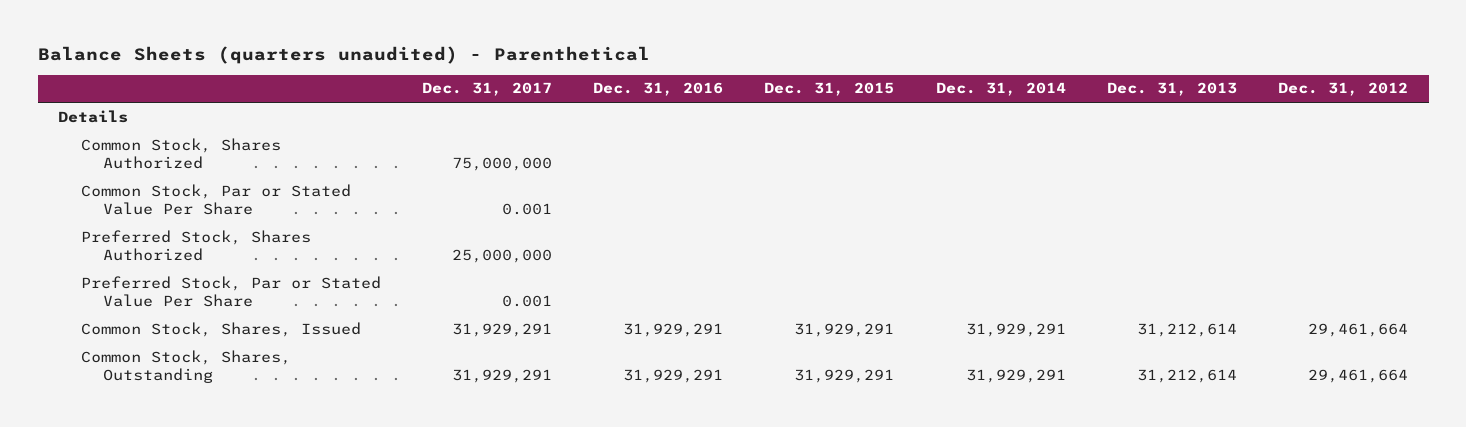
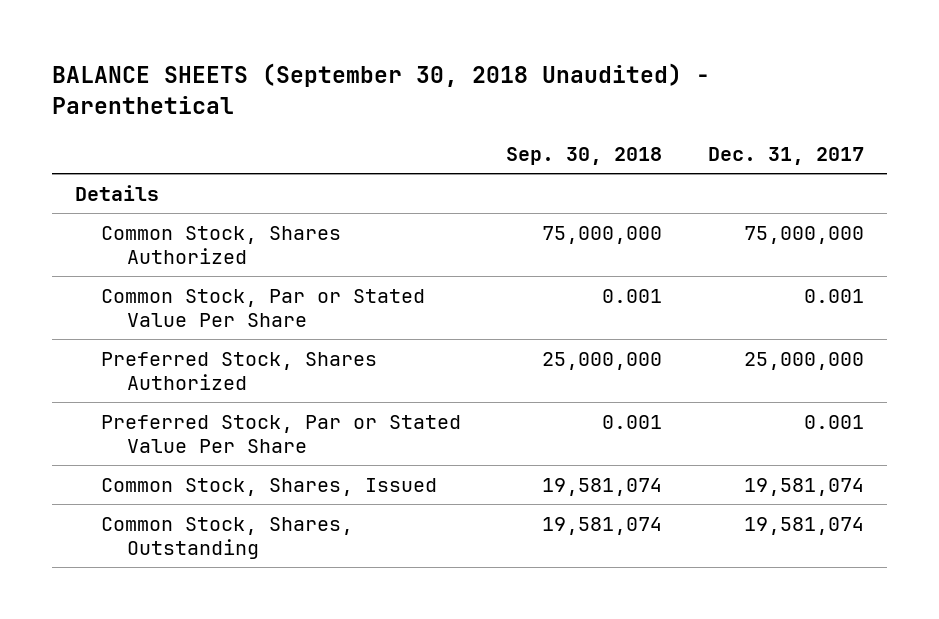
- Balance Sheets (quarters unaudited) - Parenthetical
+ BALANCE SHEETS (September 30, 2018 Unaudited) - Parenthetical
- | Dec. 31, 2017 | Dec. 31, 2016 | Dec. 31, 2015 | Dec. 31, 2014 | Dec. 31, 2013 | Dec. 31, 2012
+ | Sep. 30, 2018 | Dec. 31, 2017
- Common Stock, Shares, Issued | 31,929,291 | 31,929,291 | 31,929,291 | 31,929,291 | 31,212,614 | 29,461,664
- Common Stock, Shares, Outstanding | 31,929,291 | 31,929,291 | 31,929,291 | 31,929,291 | 31,212,614 | 29,461,664
+ Common Stock, Shares, Issued | 19,581,074 | 19,581,074
+ Common Stock, Shares, Outstanding | 19,581,074 | 19,581,074

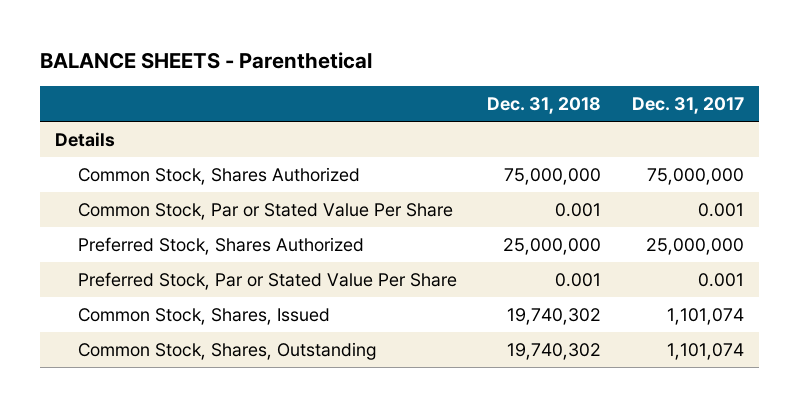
- BALANCE SHEETS (September 30, 2018 Unaudited) - Parenthetical
+ BALANCE SHEETS - Parenthetical
- | Sep. 30, 2018 | Dec. 31, 2017
+ | Dec. 31, 2018 | Dec. 31, 2017
- Common Stock, Shares, Issued | 19,581,074 | 19,581,074
- Common Stock, Shares, Outstanding | 19,581,074 | 19,581,074
+ Common Stock, Shares, Issued | 19,740,302 | 1,101,074
+ Common Stock, Shares, Outstanding | 19,740,302 | 1,101,074

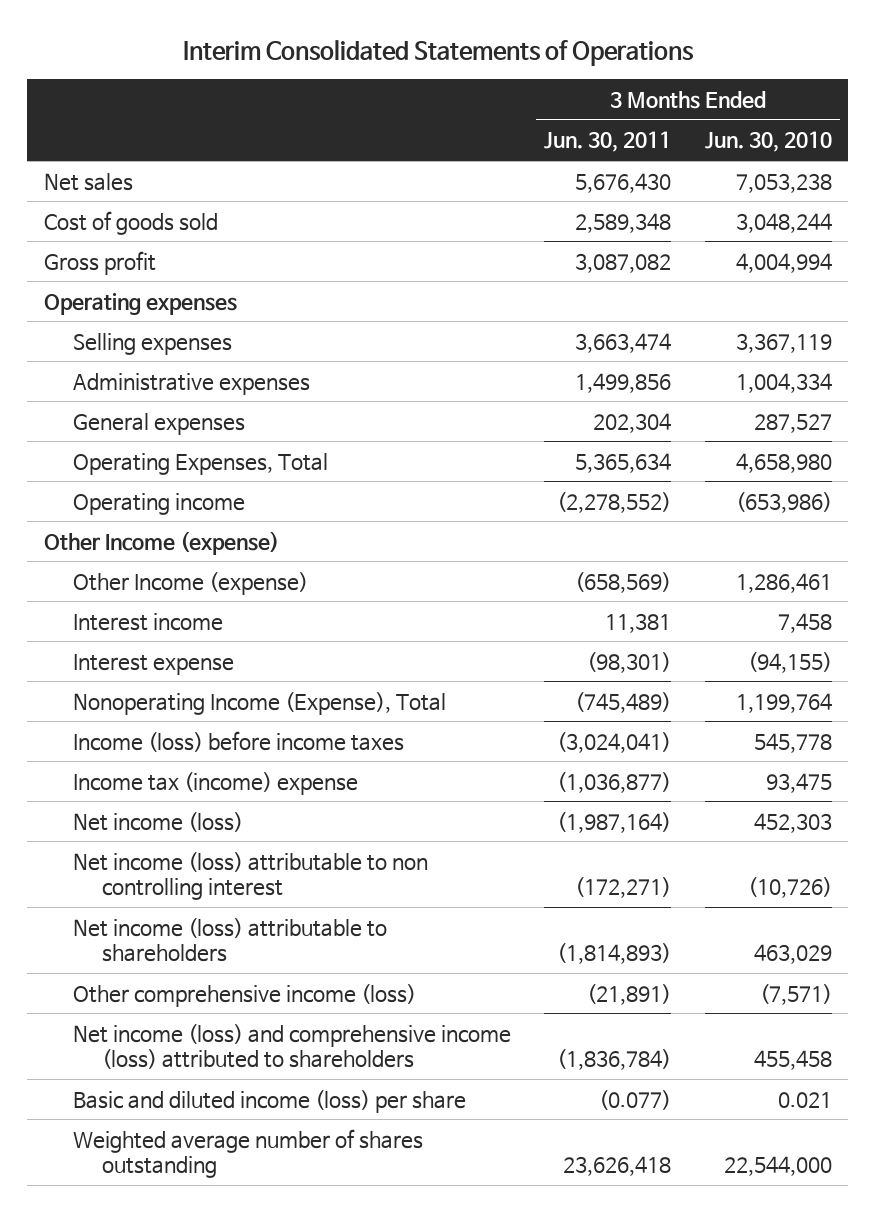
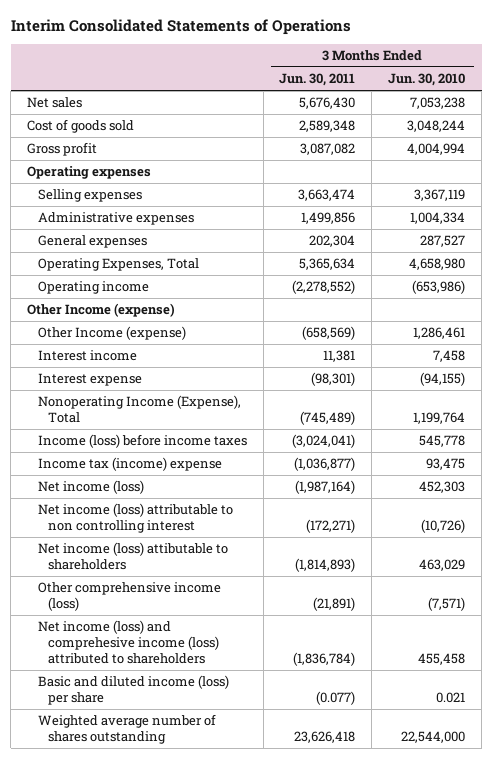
- Net income (loss) attributable to shareholders | (1,814,893) | 463,029
+ Net income (loss) attibutable to shareholders | (1,814,893) | 463,029
- Net income (loss) and comprehensive income (loss) attributed to shareholders | (1,836,784) | 455,458
+ Net income (loss) and comprehesive income (loss) attributed to shareholders | (1,836,784) | 455,458

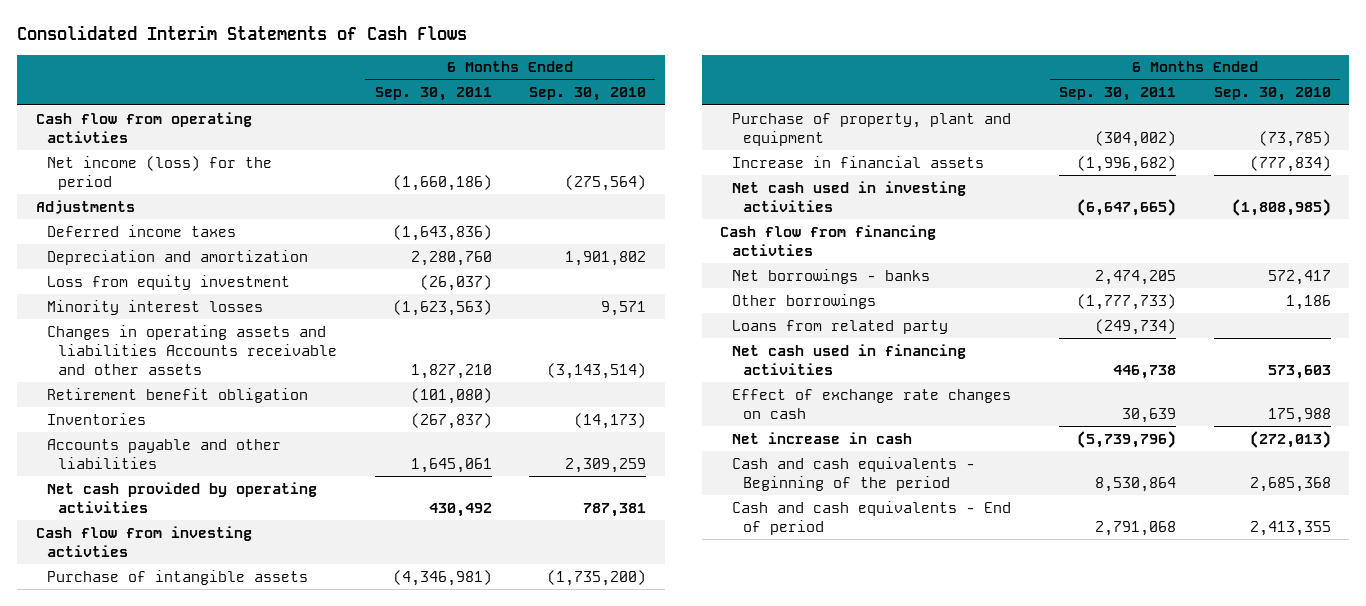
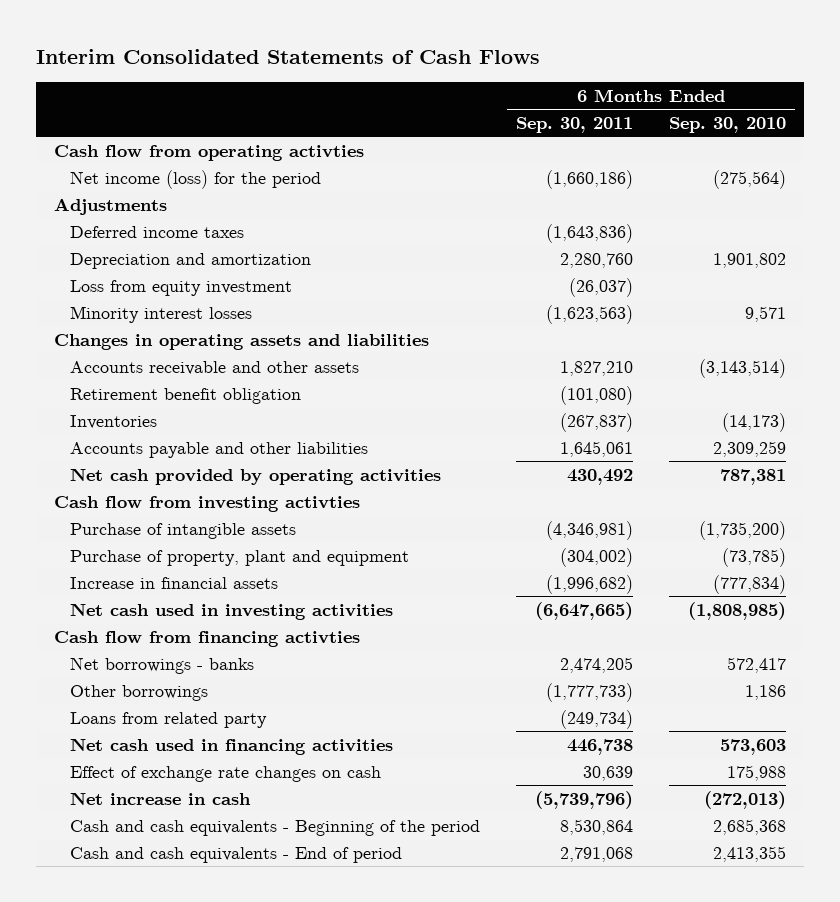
- Consolidated Interim Statements of Cash Flows
+ Interim Consolidated Statements of Cash Flows
- Changes in operating assets and liabilities Accounts receivable and other assets | 1,827,210 | (3,143,514)
+ Changes in operating assets and liabilities
+ Accounts receivable and other assets | 1,827,210 | (3,143,514)

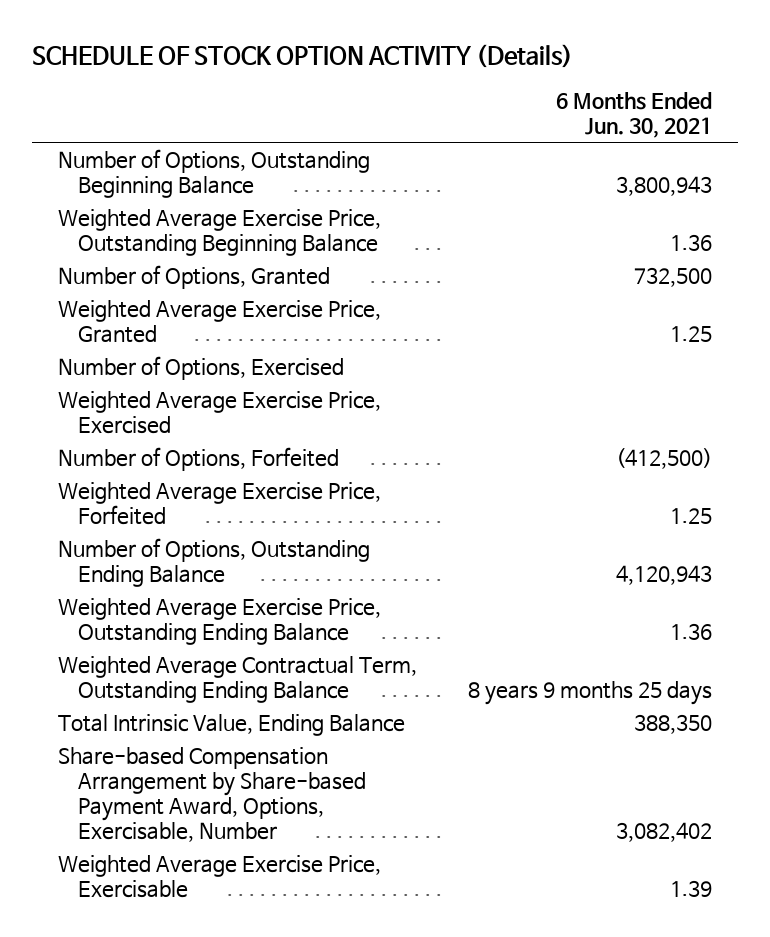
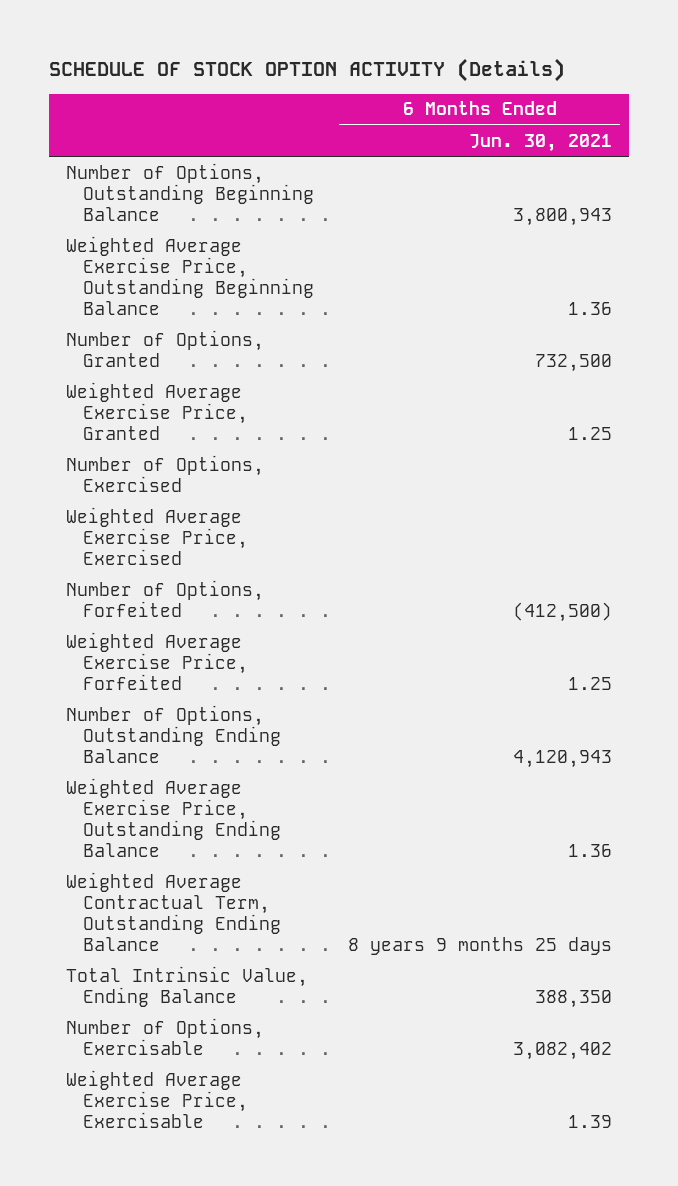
- Share-based Compensation Arrangement by Share-based Payment Award, Options, Exercisable, Number | 3,082,402
+ Number of Options, Exercisable | 3,082,402

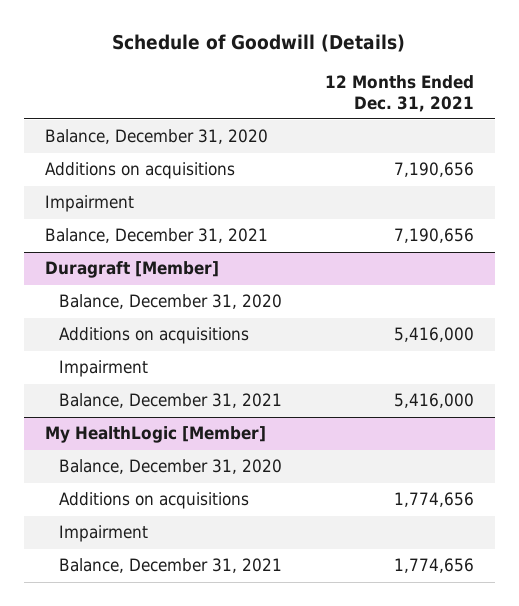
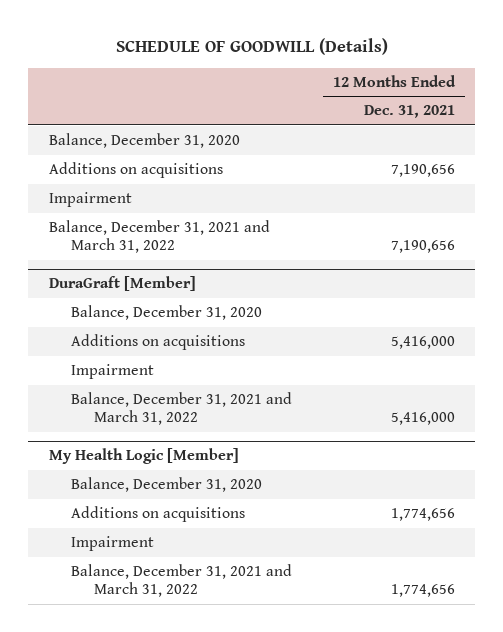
- Schedule of Goodwill (Details)
+ SCHEDULE OF GOODWILL (Details)
- Balance, December 31, 2021 | 7,190,656
- Duragraft [Member]
+ Balance, December 31, 2021 and March 31, 2022 | 7,190,656
+ DuraGraft [Member]
- Balance, December 31, 2021 | 5,416,000
- My HealthLogic [Member]
+ Balance, December 31, 2021 and March 31, 2022 | 5,416,000
+ My Health Logic [Member]
- Balance, December 31, 2021 | 1,774,656
+ Balance, December 31, 2021 and March 31, 2022 | 1,774,656

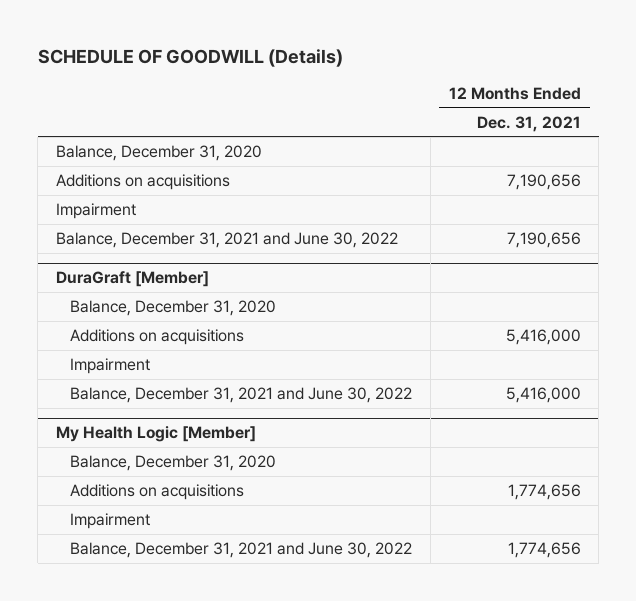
- Balance, December 31, 2021 and March 31, 2022 | 7,190,656
+ Balance, December 31, 2021 and June 30, 2022 | 7,190,656
@ DuraGraft [Member]
- Balance, December 31, 2021 and March 31, 2022 | 5,416,000
+ Balance, December 31, 2021 and June 30, 2022 | 5,416,000
@ My Health Logic [Member]
- Balance, December 31, 2021 and March 31, 2022 | 1,774,656
+ Balance, December 31, 2021 and June 30, 2022 | 1,774,656

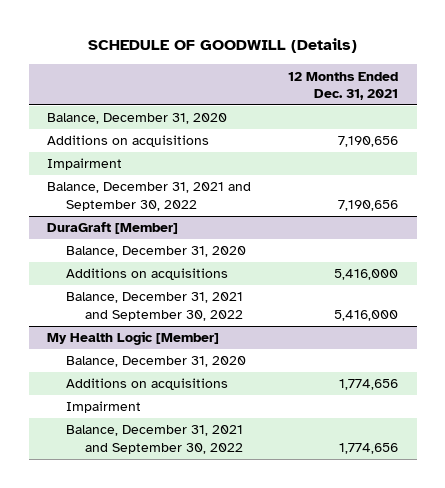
- Balance, December 31, 2021 and June 30, 2022 | 7,190,656
+ Balance, December 31, 2021 and September 30, 2022 | 7,190,656
@ DuraGraft [Member]
- Impairment
- Balance, December 31, 2021 and June 30, 2022 | 5,416,000
+ Balance, December 31, 2021 and September 30, 2022 | 5,416,000
@ My Health Logic [Member]
- Balance, December 31, 2021 and June 30, 2022 | 1,774,656
+ Balance, December 31, 2021 and September 30, 2022 | 1,774,656

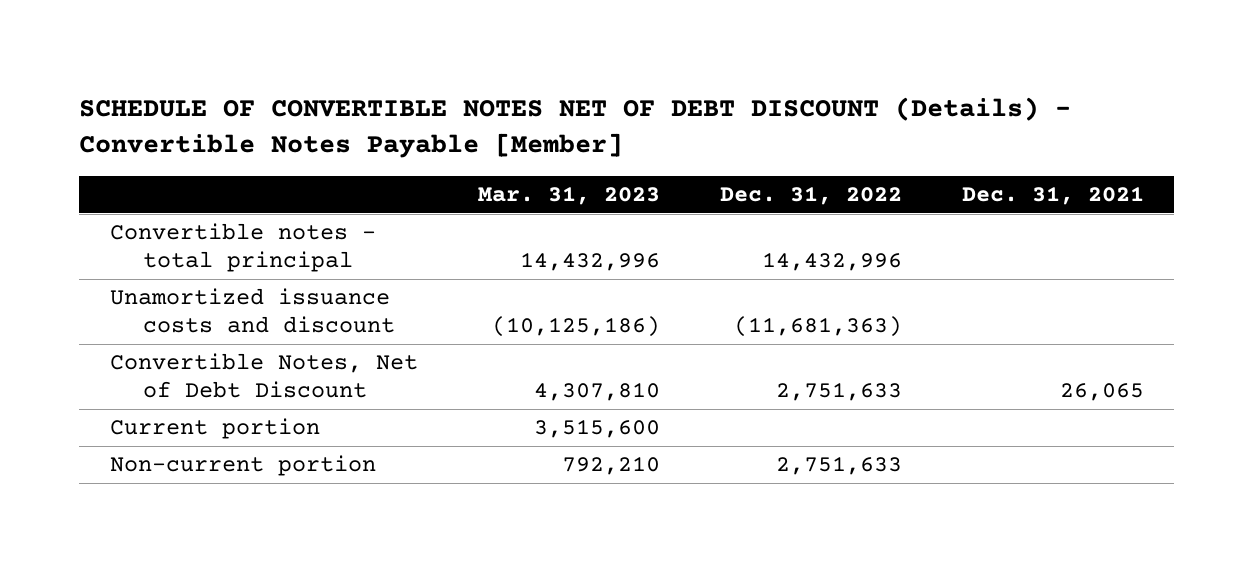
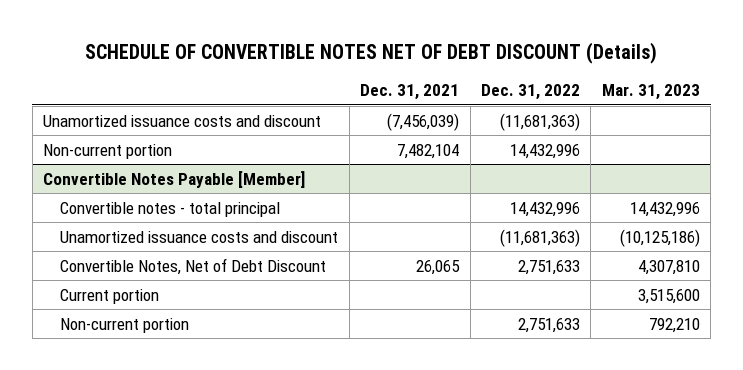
- SCHEDULE OF CONVERTIBLE NOTES NET OF DEBT DISCOUNT (Details) - Convertible Notes Payable [Member]
+ SCHEDULE OF CONVERTIBLE NOTES NET OF DEBT DISCOUNT (Details)
- | Mar. 31, 2023 | Dec. 31, 2022 | Dec. 31, 2021
+ | Dec. 31, 2021 | Dec. 31, 2022 | Mar. 31, 2023
+ Unamortized issuance costs and discount | (7,456,039) | (11,681,363) |
+ Non-current portion | 7,482,104 | 14,432,996 |
+ Convertible Notes Payable [Member]

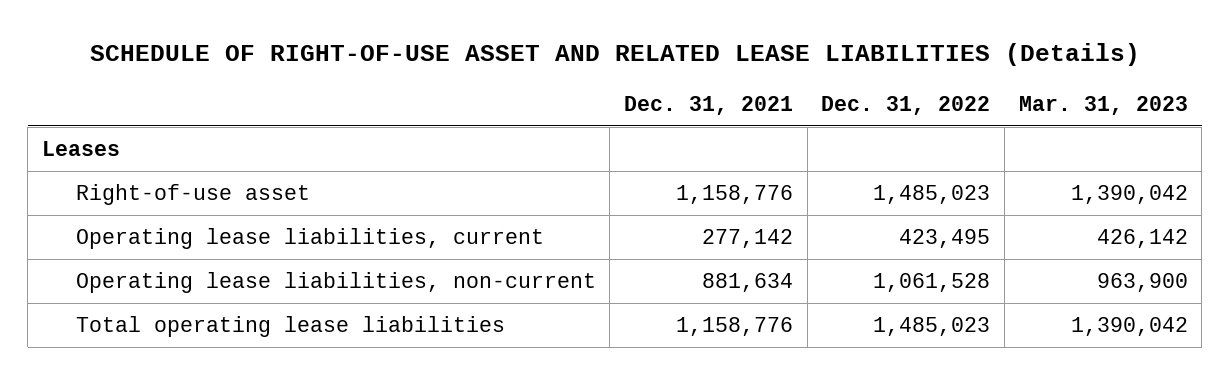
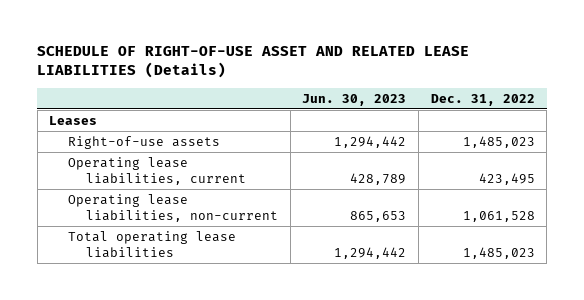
- | Dec. 31, 2021 | Dec. 31, 2022 | Mar. 31, 2023
+ | Jun. 30, 2023 | Dec. 31, 2022
- Right-of-use asset | 1,158,776 | 1,485,023 | 1,390,042
+ Right-of-use assets | 1,294,442 | 1,485,023

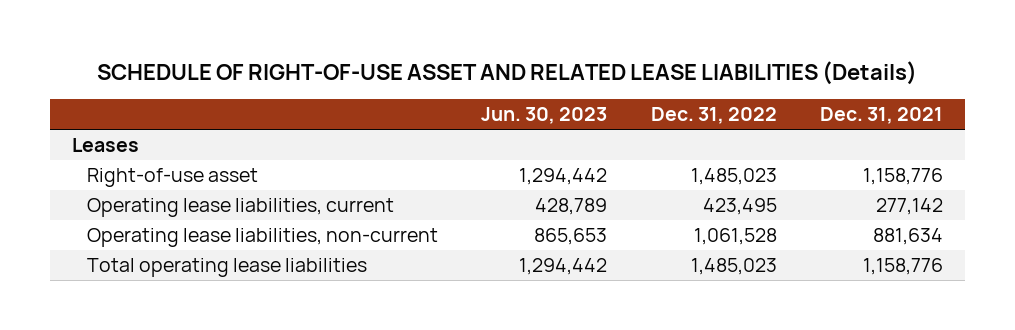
- | Jun. 30, 2023 | Dec. 31, 2022
+ | Jun. 30, 2023 | Dec. 31, 2022 | Dec. 31, 2021
- Right-of-use assets | 1,294,442 | 1,485,023
+ Right-of-use asset | 1,294,442 | 1,485,023 | 1,158,776

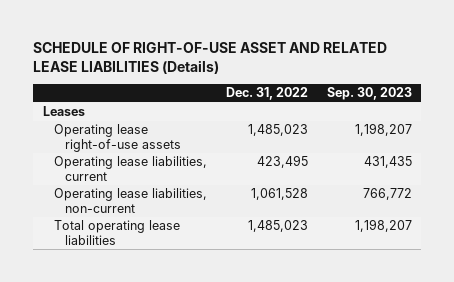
- | Jun. 30, 2023 | Dec. 31, 2022 | Dec. 31, 2021
+ | Dec. 31, 2022 | Sep. 30, 2023
- Right-of-use asset | 1,294,442 | 1,485,023 | 1,158,776
+ Operating lease right-of-use assets | 1,485,023 | 1,198,207

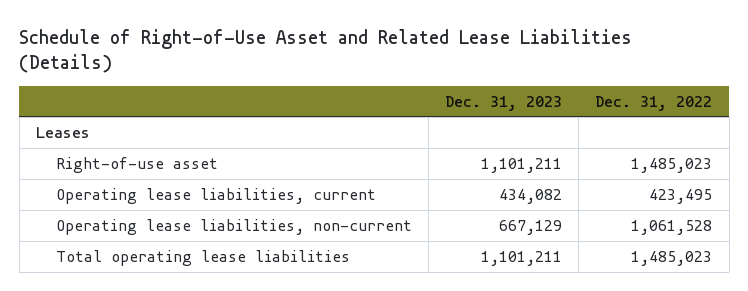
- SCHEDULE OF RIGHT-OF-USE ASSET AND RELATED LEASE LIABILITIES (Details)
+ Schedule of Right-of-Use Asset and Related Lease Liabilities (Details)
- | Dec. 31, 2022 | Sep. 30, 2023
+ | Dec. 31, 2023 | Dec. 31, 2022
- Operating lease right-of-use assets | 1,485,023 | 1,198,207
+ Right-of-use asset | 1,101,211 | 1,485,023

